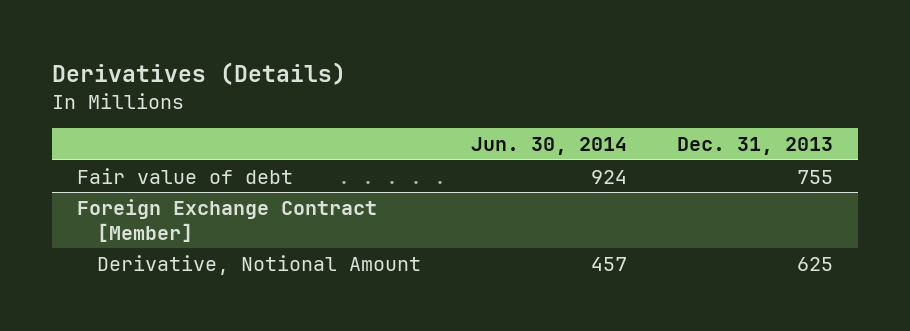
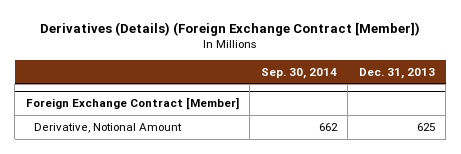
- Derivatives (Details)
+ Derivatives (Details) (Foreign Exchange Contract [Member])
- | Jun. 30, 2014 | Dec. 31, 2013
+ | Sep. 30, 2014 | Dec. 31, 2013
- Fair value of debt | 924 | 755

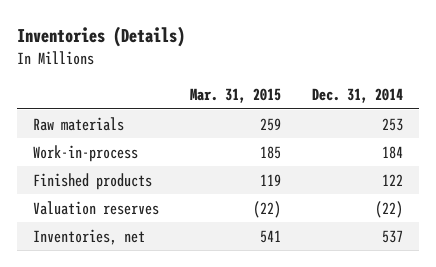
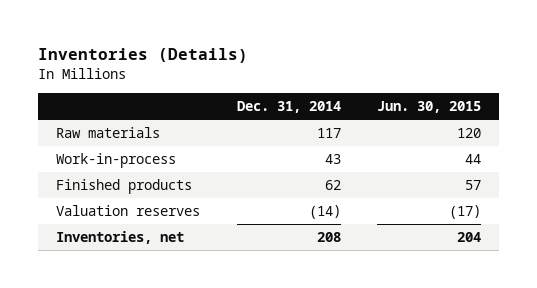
- | Mar. 31, 2015 | Dec. 31, 2014
+ | Dec. 31, 2014 | Jun. 30, 2015
- Raw materials | 259 | 253
- Work-in-process | 185 | 184
- Finished products | 119 | 122
- Valuation reserves | (22) | (22)
- Inventories, net | 541 | 537
+ Raw materials | 117 | 120
+ Work-in-process | 43 | 44
+ Finished products | 62 | 57
+ Valuation reserves | (14) | (17)
+ Inventories, net | 208 | 204

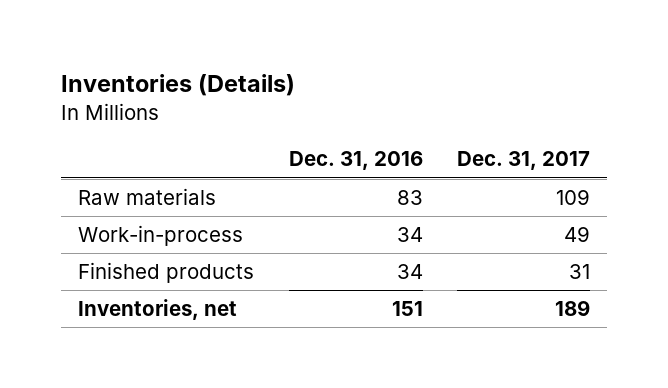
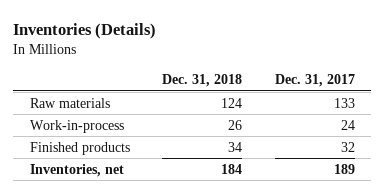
- | Dec. 31, 2016 | Dec. 31, 2017
+ | Dec. 31, 2018 | Dec. 31, 2017
- Raw materials | 83 | 109
- Work-in-process | 34 | 49
- Finished products | 34 | 31
+ Raw materials | 124 | 133
+ Work-in-process | 26 | 24
+ Finished products | 34 | 32

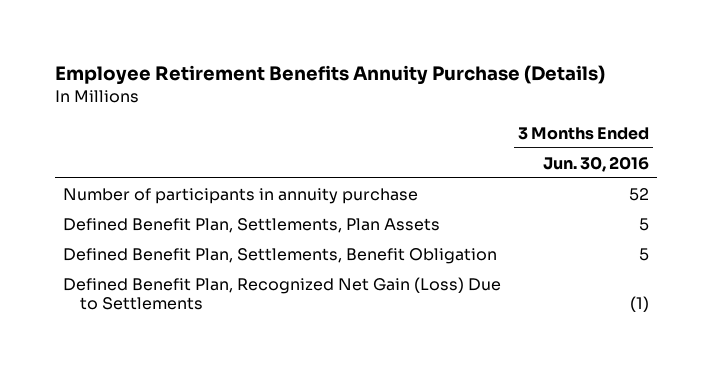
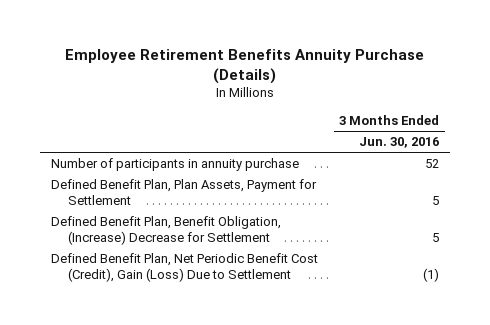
- Defined Benefit Plan, Settlements, Plan Assets | 5
- Defined Benefit Plan, Settlements, Benefit Obligation | 5
- Defined Benefit Plan, Recognized Net Gain (Loss) Due to Settlements | (1)
+ Defined Benefit Plan, Plan Assets, Payment for Settlement | 5
+ Defined Benefit Plan, Benefit Obligation, (Increase) Decrease for Settlement | 5
+ Defined Benefit Plan, Net Periodic Benefit Cost (Credit), Gain (Loss) Due to Settlement | (1)

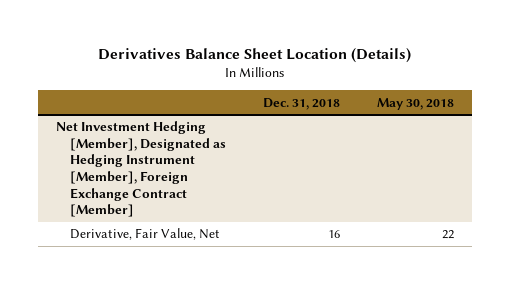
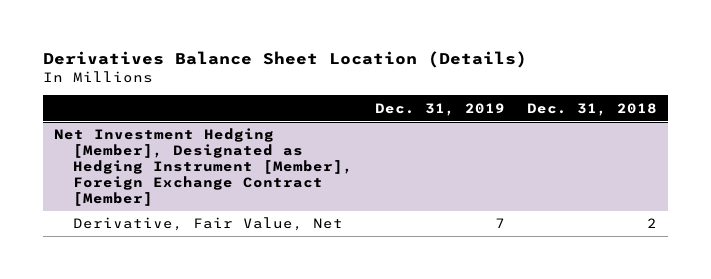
- | Dec. 31, 2018 | May 30, 2018
+ | Dec. 31, 2019 | Dec. 31, 2018
@ Net Investment Hedging [Member], Designated as Hedging Instrument [Member], Foreign Exchange Contract [Member]
- Derivative, Fair Value, Net | 16 | 22
+ Derivative, Fair Value, Net | 7 | 2

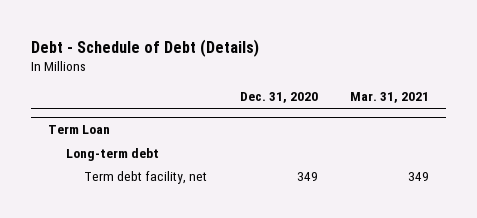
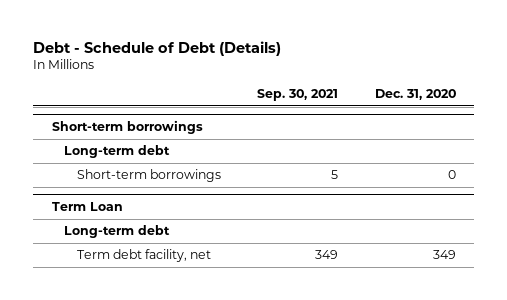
- | Dec. 31, 2020 | Mar. 31, 2021
+ | Sep. 30, 2021 | Dec. 31, 2020
+ Short-term borrowings
+ Long-term debt
+ Short-term borrowings | 5 | 0

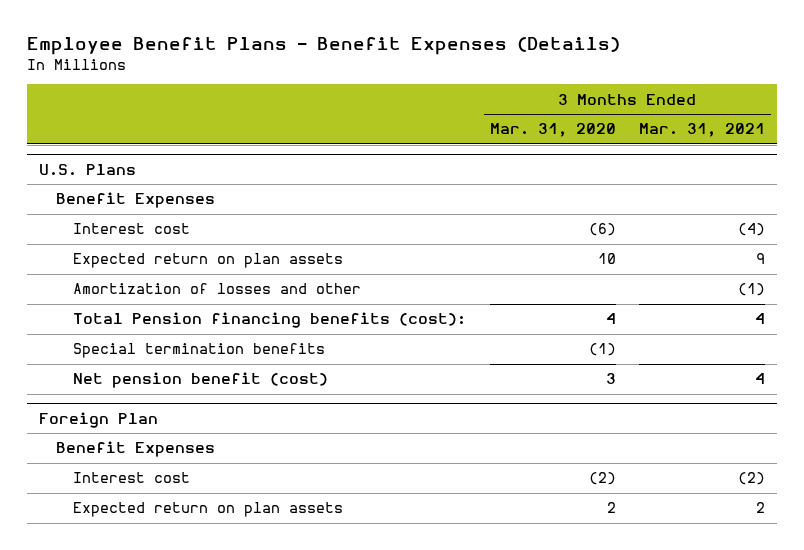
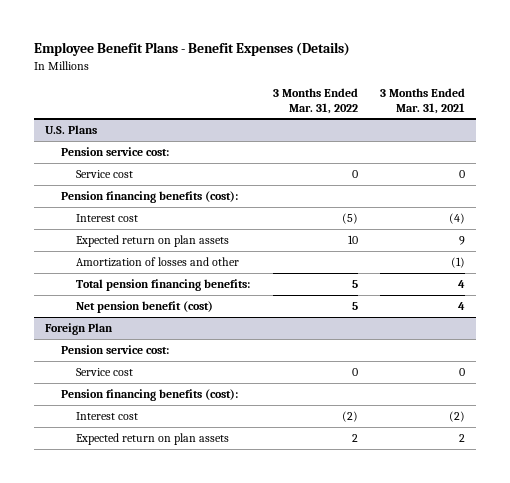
- | 3 Months Ended Mar. 31, 2020 | 3 Months Ended Mar. 31, 2021
+ | 3 Months Ended Mar. 31, 2022 | 3 Months Ended Mar. 31, 2021
@ U.S. Plans
- Benefit Expenses
+ Pension service cost:
+ Service cost | 0 | 0
+ Pension financing benefits (cost):
- Total Pension financing benefits (cost): | 4 | 4
- Special termination benefits | (1) |
+ Total pension financing benefits: | 5 | 4
@ Foreign Plan
- Benefit Expenses
+ Pension service cost:
+ Service cost | 0 | 0
+ Pension financing benefits (cost):

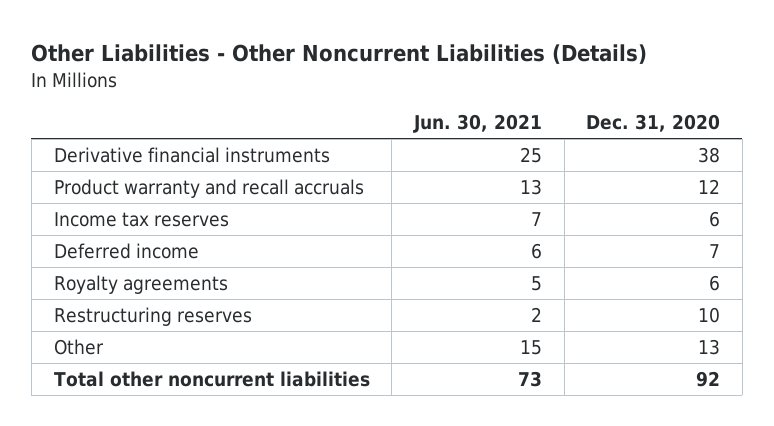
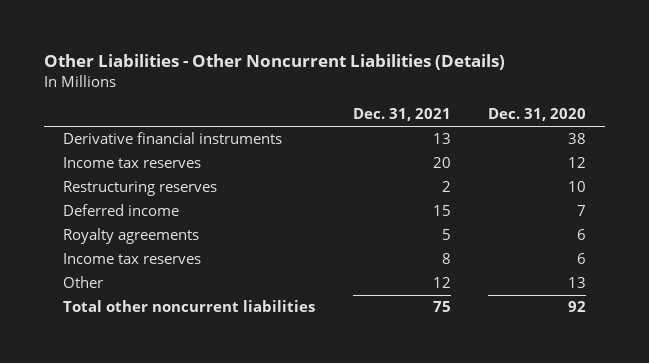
- | Jun. 30, 2021 | Dec. 31, 2020
+ | Dec. 31, 2021 | Dec. 31, 2020
- Product warranty and recall accruals | 13 | 12
+ Income tax reserves | 20 | 12
moved up: Restructuring reserves | 2 | 10
moved down: Income tax reserves | 8 | 6

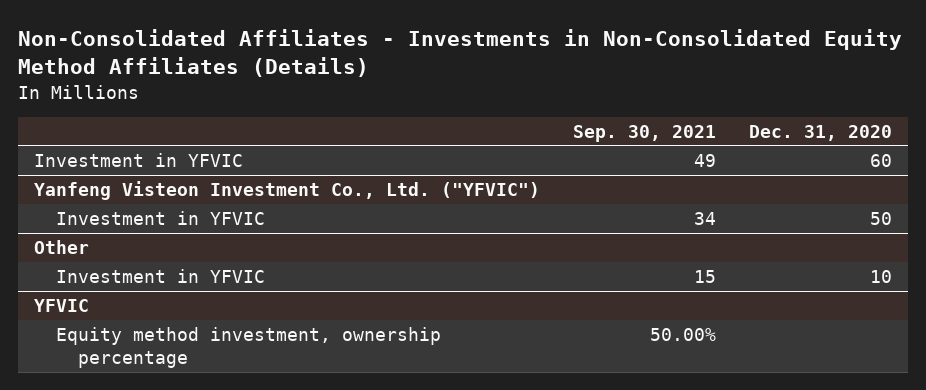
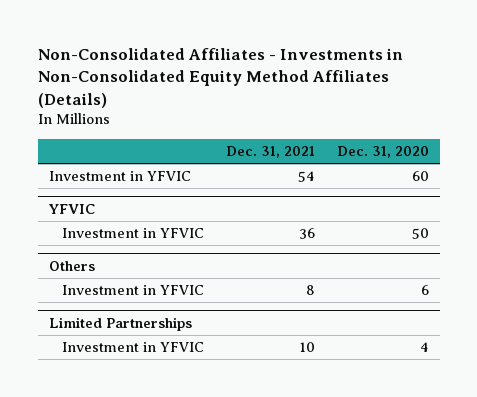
- | Sep. 30, 2021 | Dec. 31, 2020
+ | Dec. 31, 2021 | Dec. 31, 2020
- Yanfeng Visteon Investment Co., Ltd. ("YFVIC")
- Investment in YFVIC | 34 | 50
- Other
- Investment in YFVIC | 15 | 10
@ YFVIC
- Equity method investment, ownership percentage | 50.00% |
+ Investment in YFVIC | 36 | 50
+ Others
+ Investment in YFVIC | 8 | 6
+ Limited Partnerships
+ Investment in YFVIC | 10 | 4

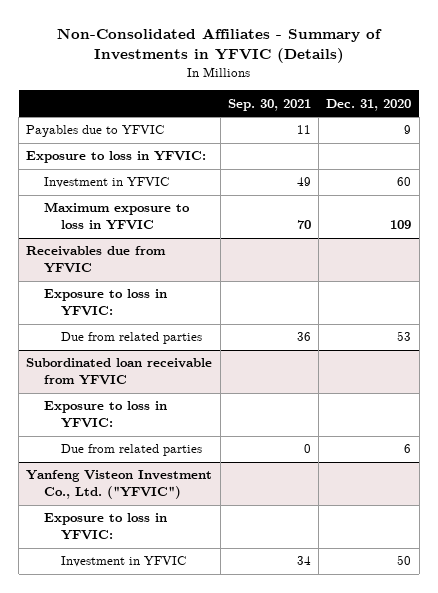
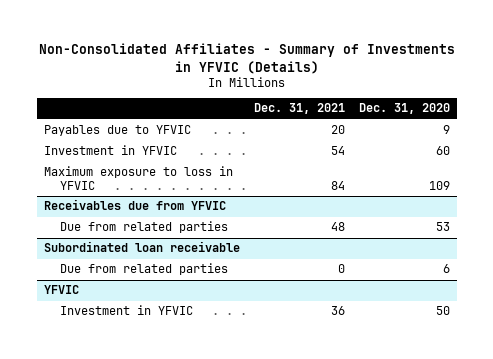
- | Sep. 30, 2021 | Dec. 31, 2020
+ | Dec. 31, 2021 | Dec. 31, 2020
- Exposure to loss in YFVIC:
@ Receivables due from YFVIC
- Exposure to loss in YFVIC:
- Subordinated loan receivable from YFVIC
- Exposure to loss in YFVIC:
+ Subordinated loan receivable
- Yanfeng Visteon Investment Co., Ltd. ("YFVIC")
- Exposure to loss in YFVIC:
+ YFVIC

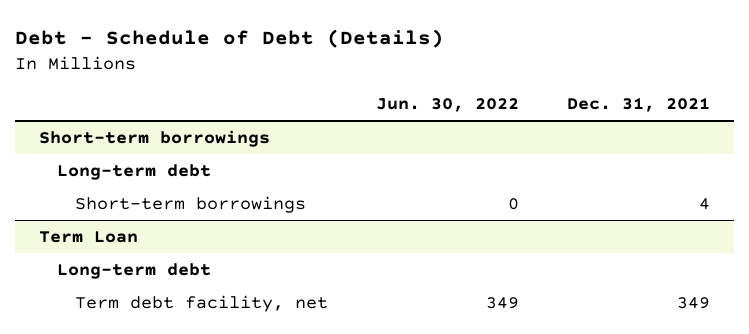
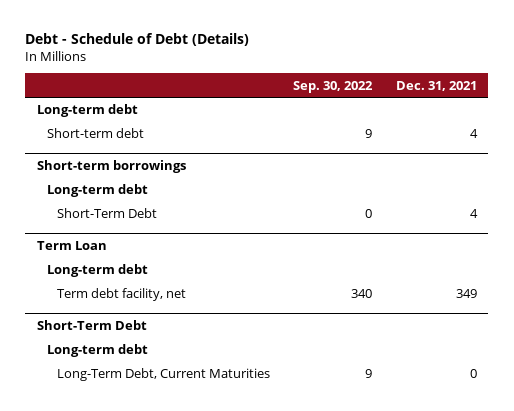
- | Jun. 30, 2022 | Dec. 31, 2021
+ | Sep. 30, 2022 | Dec. 31, 2021
+ Long-term debt
+ Short-term debt | 9 | 4
@ Short-term borrowings
- Short-term borrowings | 0 | 4
+ Short-Term Debt | 0 | 4
+ Short-Term Debt
+ Long-term debt
+ Long-Term Debt, Current Maturities | 9 | 0

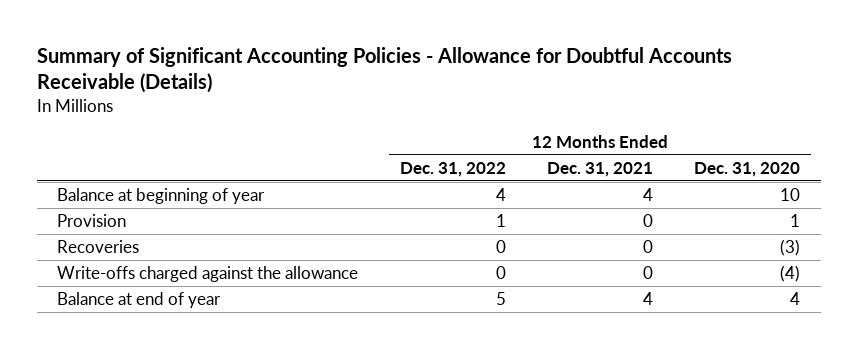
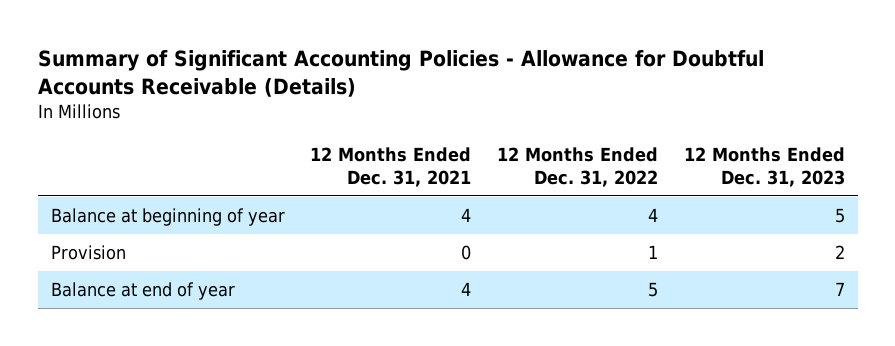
- | 12 Months Ended Dec. 31, 2022 | 12 Months Ended Dec. 31, 2021 | 12 Months Ended Dec. 31, 2020
+ | 12 Months Ended Dec. 31, 2021 | 12 Months Ended Dec. 31, 2022 | 12 Months Ended Dec. 31, 2023
- Recoveries | 0 | 0 | (3)
- Write-offs charged against the allowance | 0 | 0 | (4)

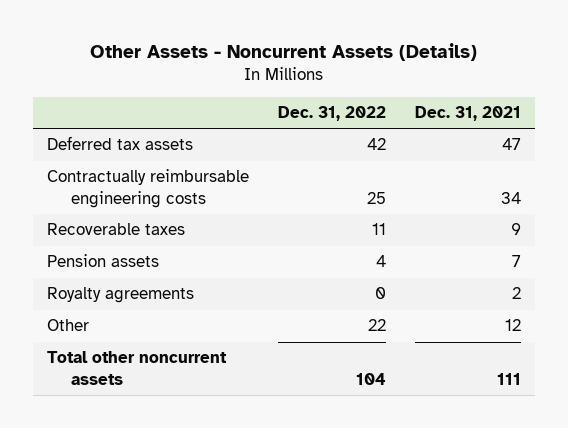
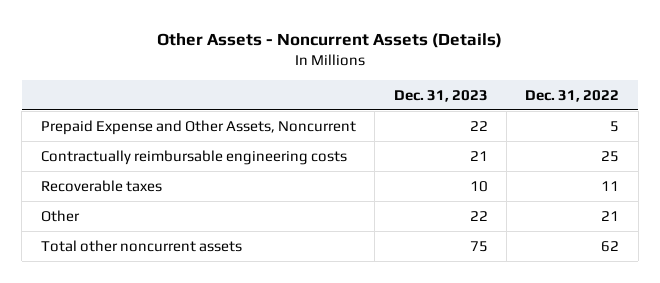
- | Dec. 31, 2022 | Dec. 31, 2021
+ | Dec. 31, 2023 | Dec. 31, 2022
- Deferred tax assets | 42 | 47
+ Prepaid Expense and Other Assets, Noncurrent | 22 | 5
- Pension assets | 4 | 7
- Royalty agreements | 0 | 2
- Other | 22 | 12
- Total other noncurrent assets | 104 | 111
+ Other | 22 | 21
+ Total other noncurrent assets | 75 | 62

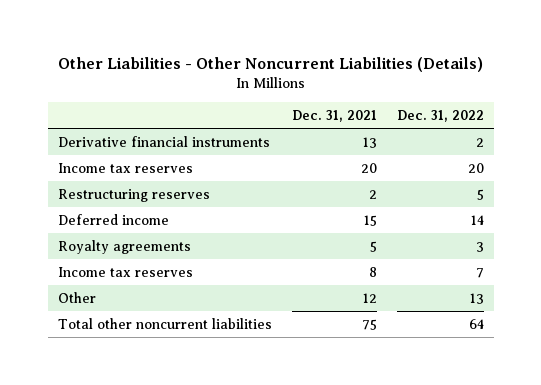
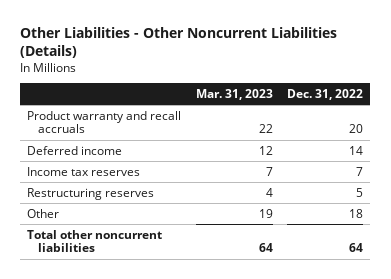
- | Dec. 31, 2021 | Dec. 31, 2022
+ | Mar. 31, 2023 | Dec. 31, 2022
- Derivative financial instruments | 13 | 2
- Income tax reserves | 20 | 20
+ Product warranty and recall accruals | 22 | 20
- Royalty agreements | 5 | 3
- Other | 12 | 13
moved down: Restructuring reserves | 4 | 5
+ Other | 19 | 18

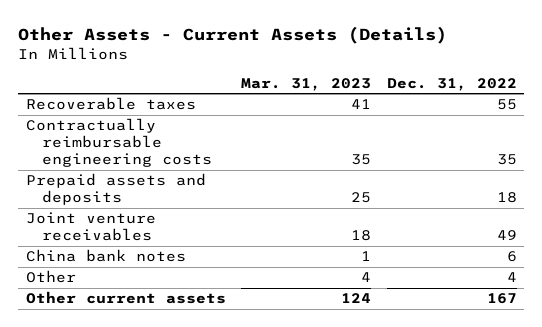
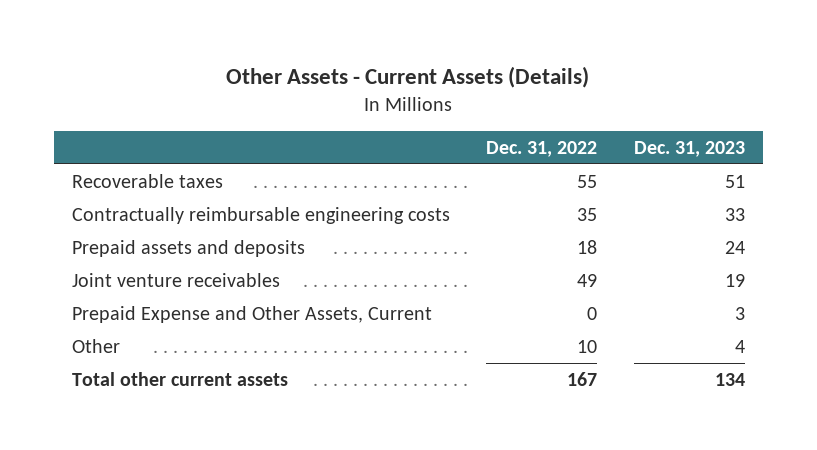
- | Mar. 31, 2023 | Dec. 31, 2022
+ | Dec. 31, 2022 | Dec. 31, 2023
- China bank notes | 1 | 6
- Other | 4 | 4
- Other current assets | 124 | 167
+ Prepaid Expense and Other Assets, Current | 0 | 3
+ Other | 10 | 4
+ Total other current assets | 167 | 134

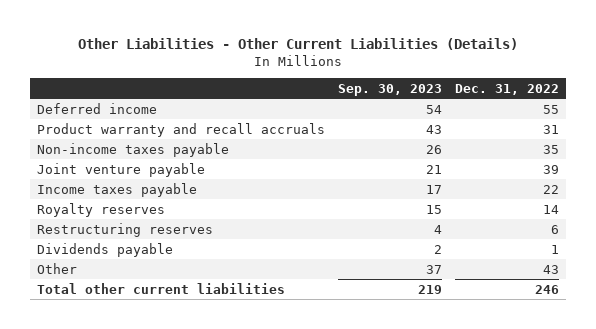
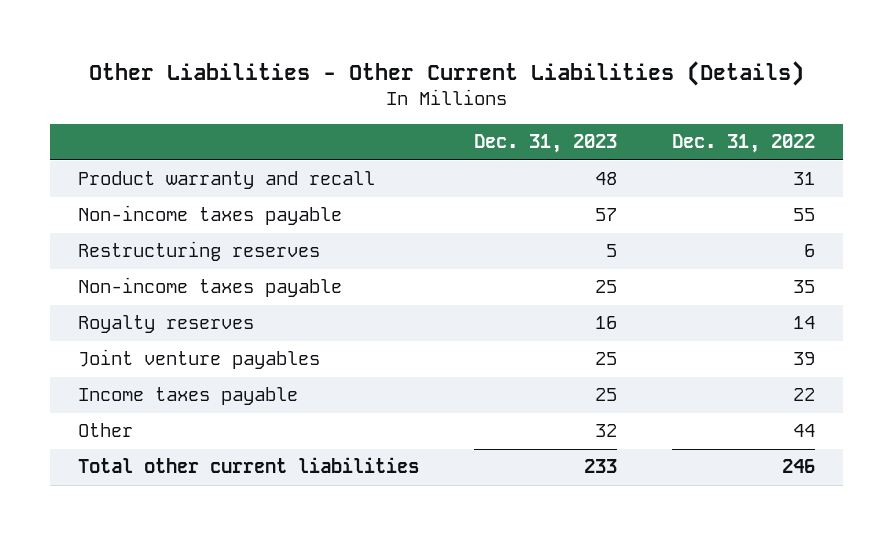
- | Sep. 30, 2023 | Dec. 31, 2022
+ | Dec. 31, 2023 | Dec. 31, 2022
- Deferred income | 54 | 55
- Product warranty and recall accruals | 43 | 31
+ Product warranty and recall | 48 | 31
+ Non-income taxes payable | 57 | 55
moved up: Restructuring reserves | 5 | 6
- Joint venture payable | 21 | 39
- Dividends payable | 2 | 1
- Other | 37 | 43
+ Joint venture payables | 25 | 39
moved down: Income taxes payable | 25 | 22
+ Other | 32 | 44

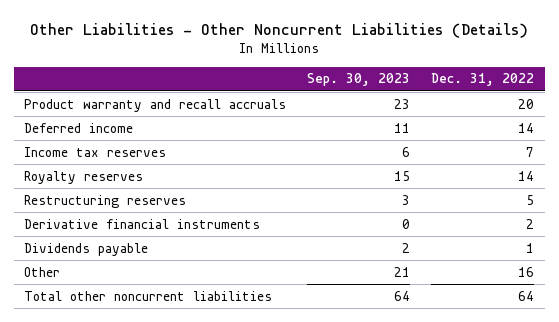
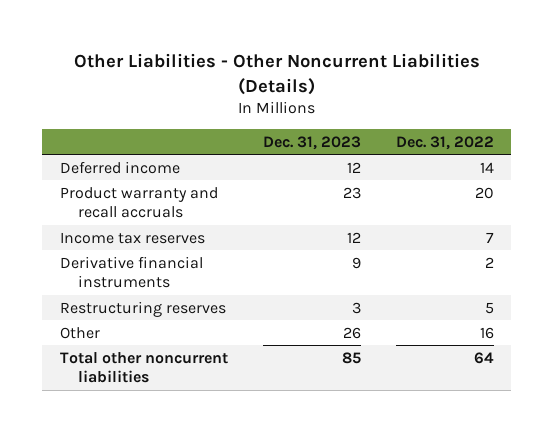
- | Sep. 30, 2023 | Dec. 31, 2022
+ | Dec. 31, 2023 | Dec. 31, 2022
moved down: Product warranty and recall accruals | 23 | 20
- Royalty reserves | 15 | 14
- Dividends payable | 2 | 1
moved down: Restructuring reserves | 3 | 5

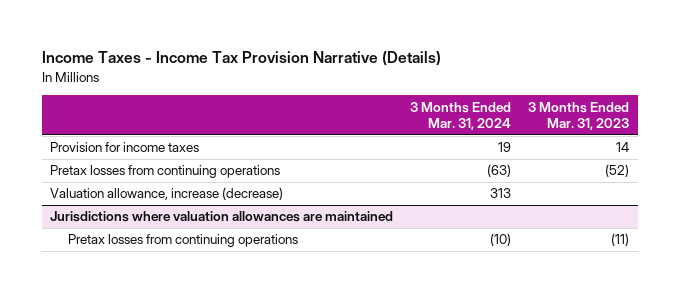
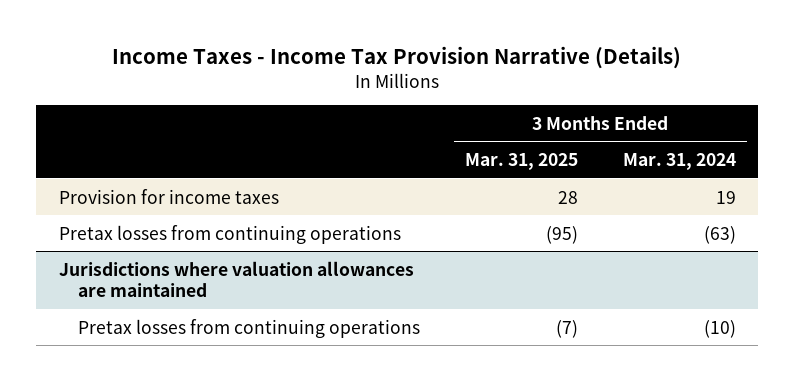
- | 3 Months Ended Mar. 31, 2024 | 3 Months Ended Mar. 31, 2023
+ | 3 Months Ended Mar. 31, 2025 | 3 Months Ended Mar. 31, 2024
- Valuation allowance, increase (decrease) | 313 |

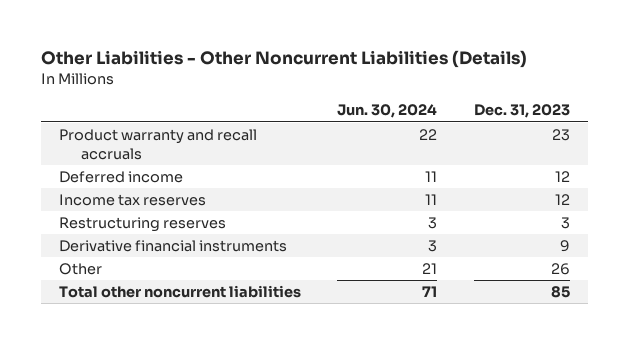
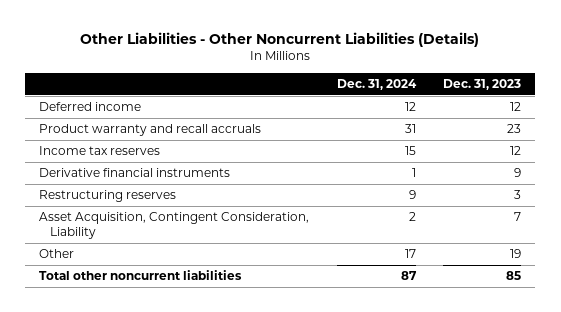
- | Jun. 30, 2024 | Dec. 31, 2023
+ | Dec. 31, 2024 | Dec. 31, 2023
moved down: Product warranty and recall accruals | 31 | 23
- Other | 21 | 26
moved down: Restructuring reserves | 9 | 3
+ Asset Acquisition, Contingent Consideration, Liability | 2 | 7
+ Other | 17 | 19

